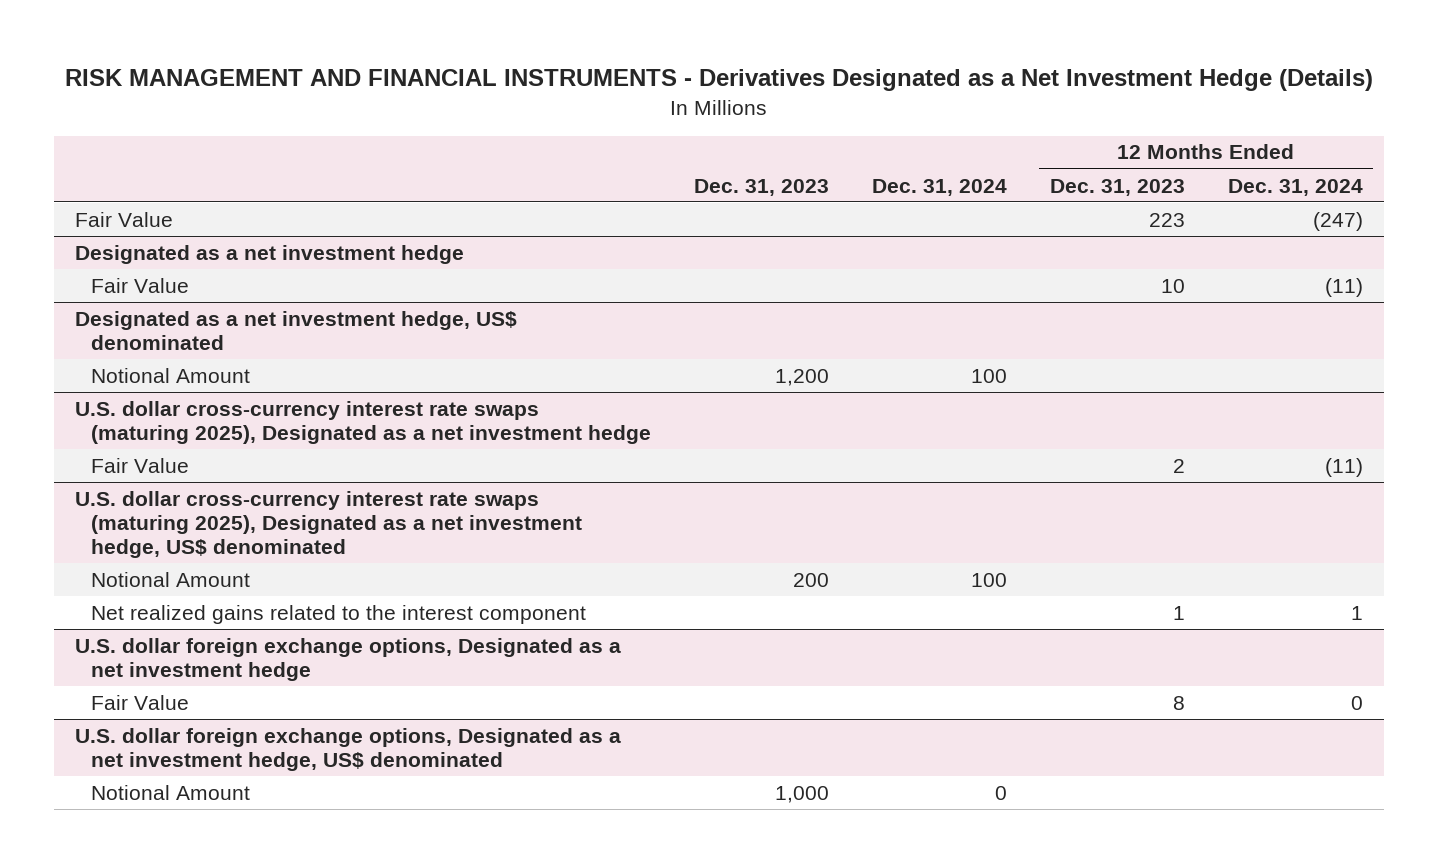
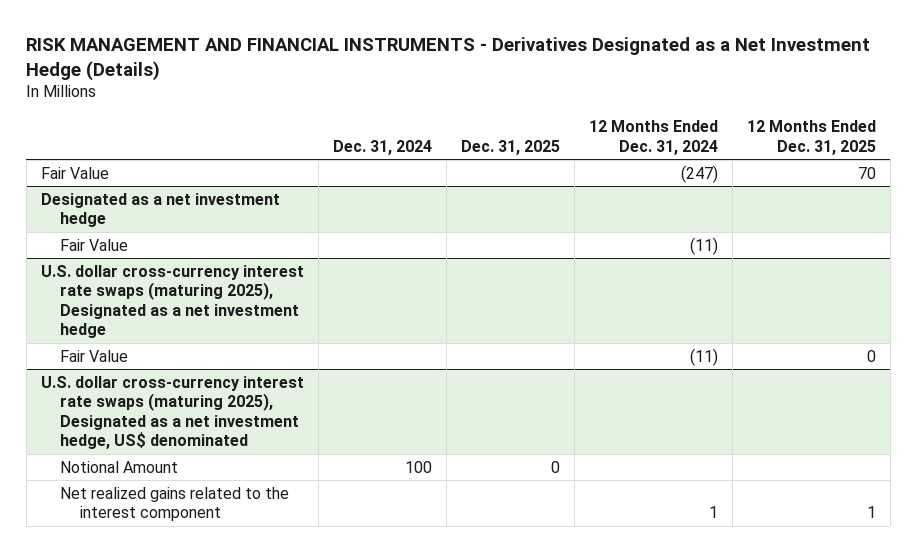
- | Dec. 31, 2023 | Dec. 31, 2024 | 12 Months Ended Dec. 31, 2023 | 12 Months Ended Dec. 31, 2024
+ | Dec. 31, 2024 | Dec. 31, 2025 | 12 Months Ended Dec. 31, 2024 | 12 Months Ended Dec. 31, 2025
- Designated as a net investment hedge, US$ denominated
- Notional Amount | 1,200 | 100 | |
- U.S. dollar foreign exchange options, Designated as a net investment hedge
- Fair Value | | | 8 | 0
- U.S. dollar foreign exchange options, Designated as a net investment hedge, US$ denominated
- Notional Amount | 1,000 | 0 | |

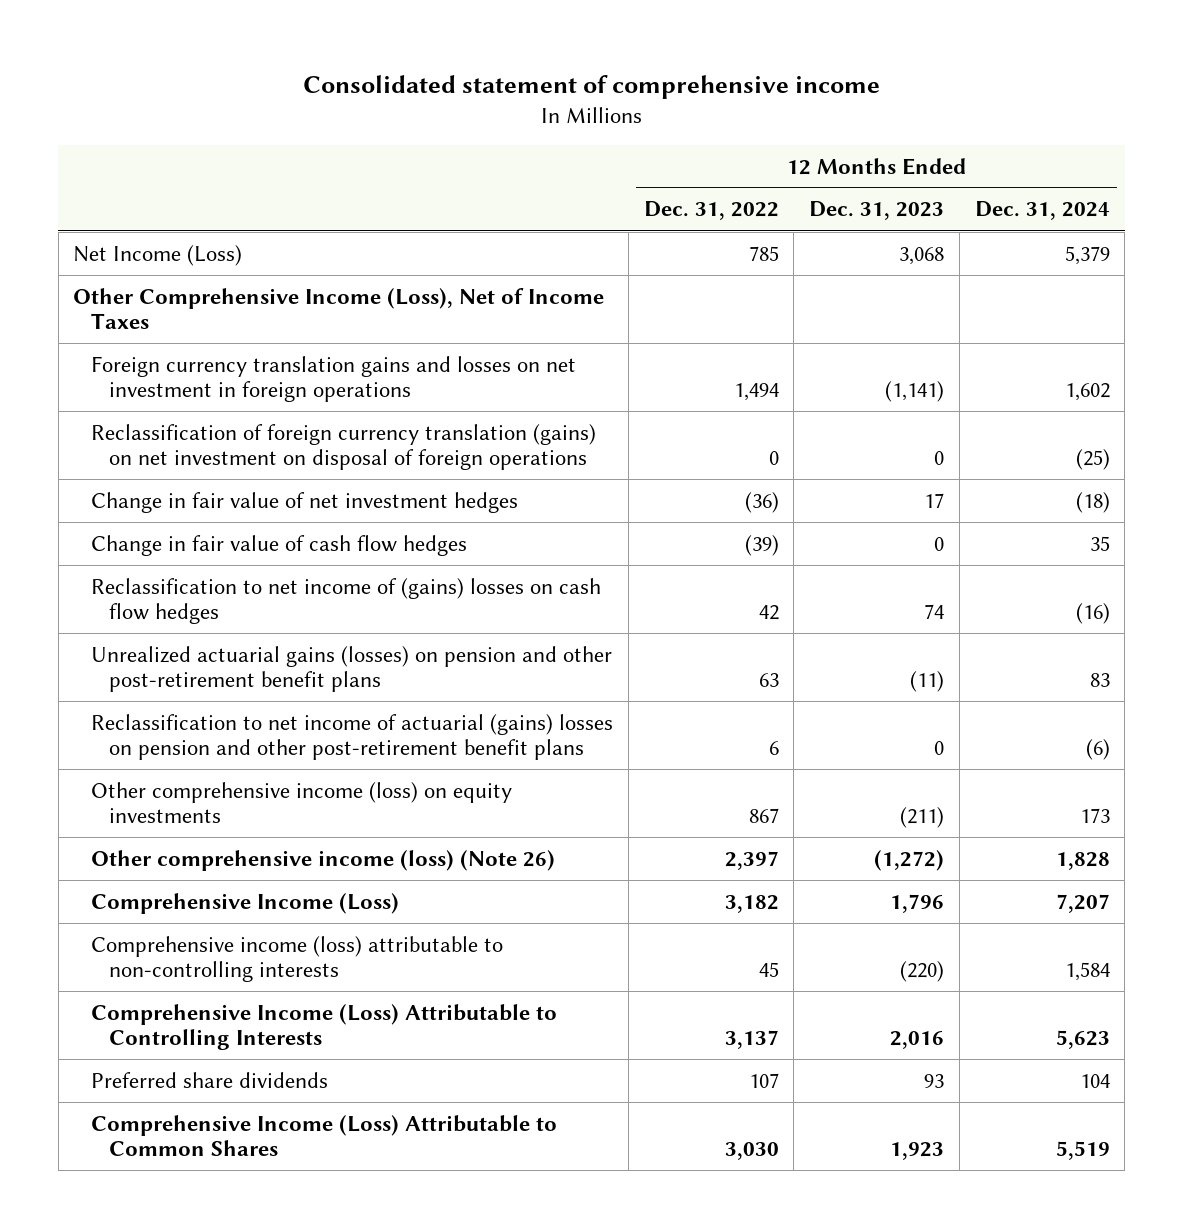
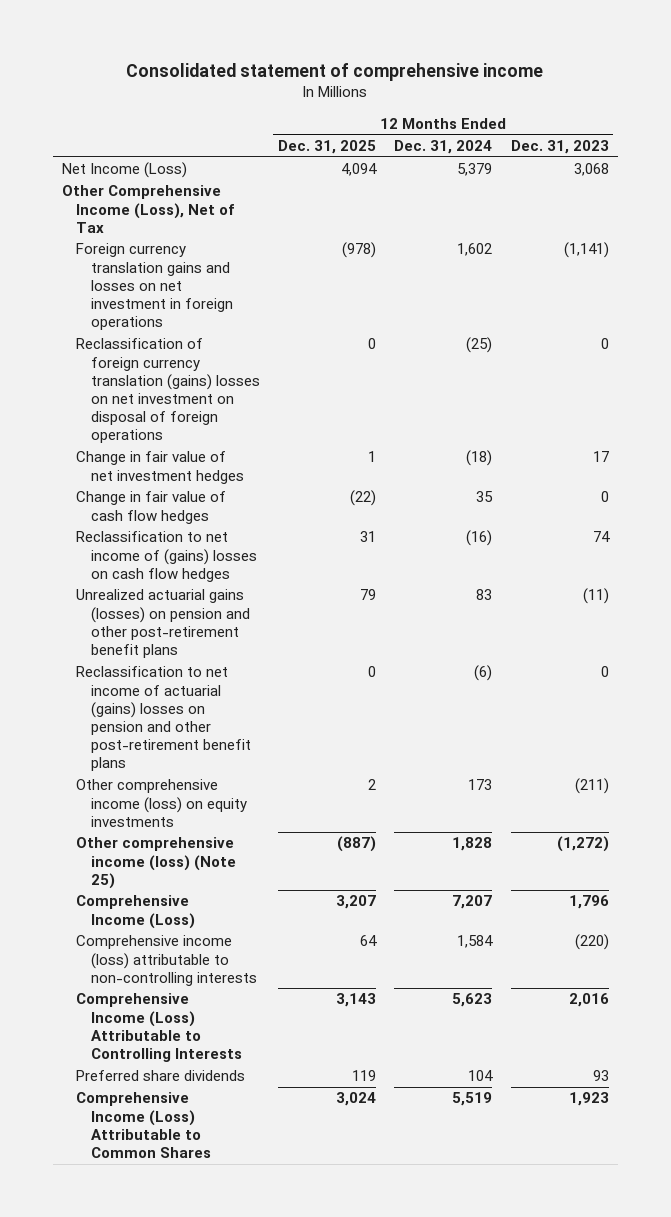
- | 12 Months Ended Dec. 31, 2022 | 12 Months Ended Dec. 31, 2023 | 12 Months Ended Dec. 31, 2024
+ | 12 Months Ended Dec. 31, 2025 | 12 Months Ended Dec. 31, 2024 | 12 Months Ended Dec. 31, 2023
- Other Comprehensive Income (Loss), Net of Income Taxes
+ Other Comprehensive Income (Loss), Net of Tax
- Reclassification of foreign currency translation (gains) on net investment on disposal of foreign operations | 0 | 0 | (25)
+ Reclassification of foreign currency translation (gains) losses on net investment on disposal of foreign operations | 0 | (25) | 0
- Other comprehensive income (loss) (Note 26) | 2,397 | (1,272) | 1,828
+ Other comprehensive income (loss) (Note 25) | (887) | 1,828 | (1,272)

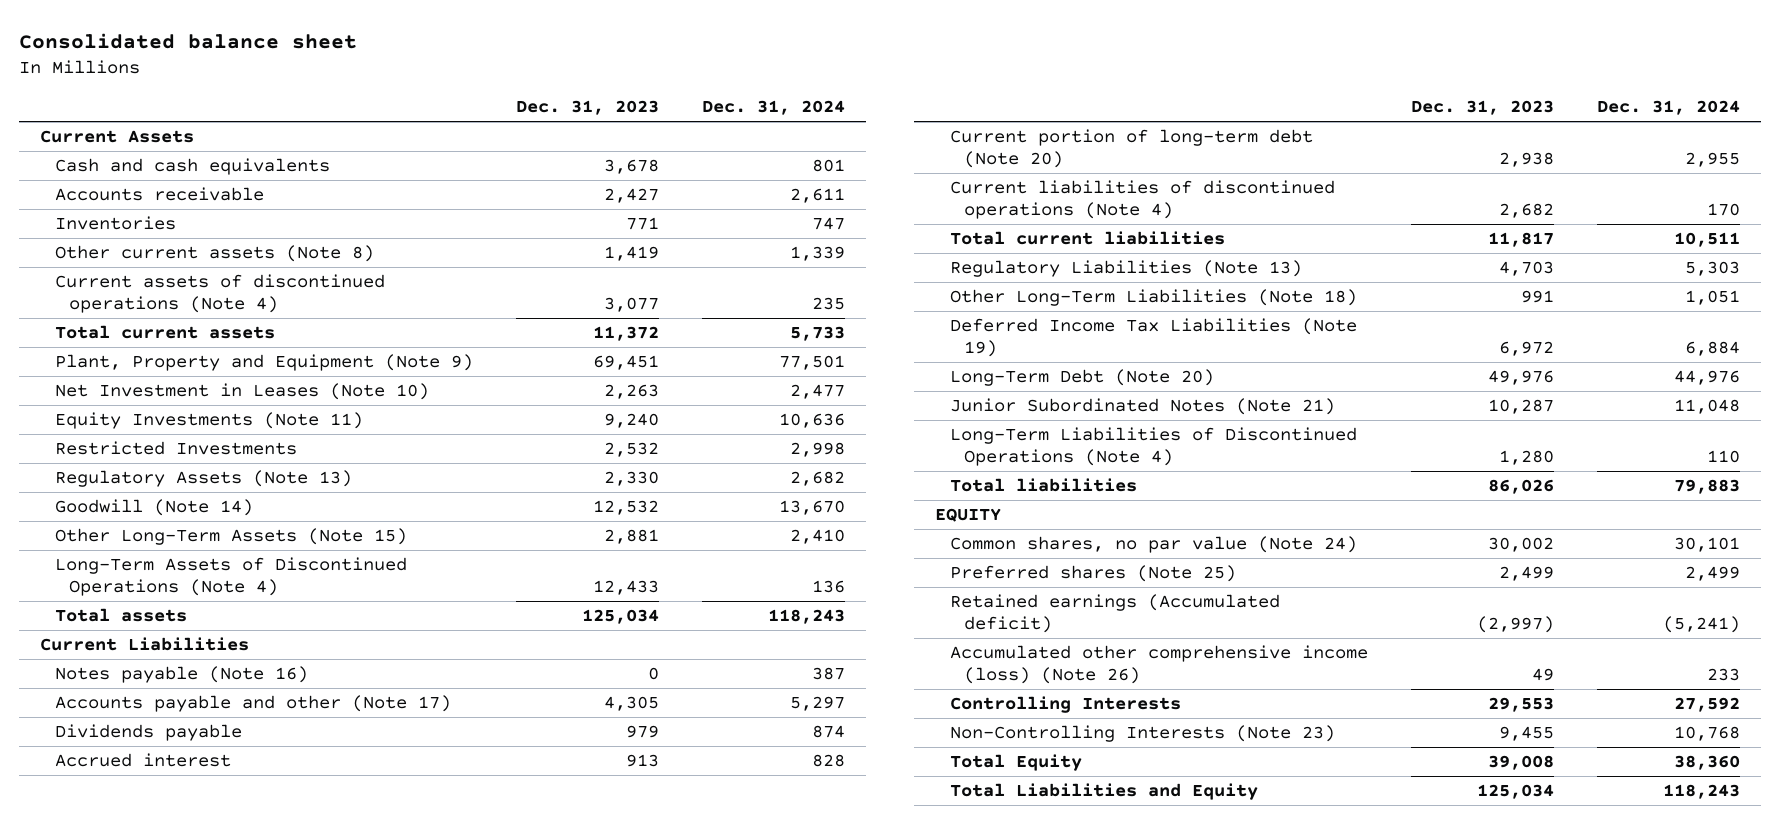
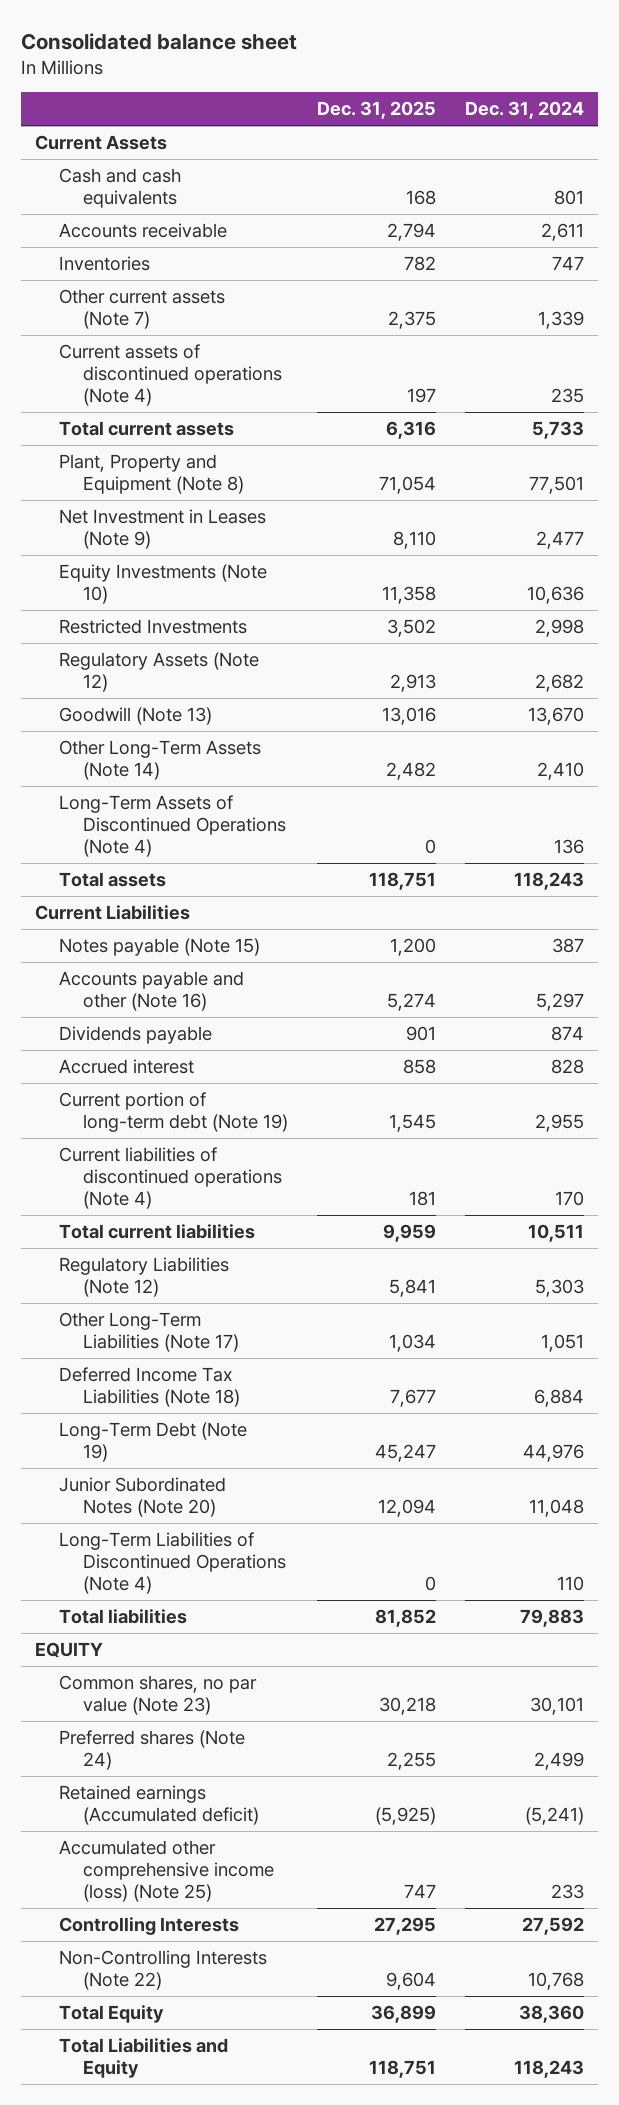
- | Dec. 31, 2023 | Dec. 31, 2024
+ | Dec. 31, 2025 | Dec. 31, 2024
- Other current assets (Note 8) | 1,419 | 1,339
+ Other current assets (Note 7) | 2,375 | 1,339
- Plant, Property and Equipment (Note 9) | 69,451 | 77,501
- Net Investment in Leases (Note 10) | 2,263 | 2,477
- Equity Investments (Note 11) | 9,240 | 10,636
+ Plant, Property and Equipment (Note 8) | 71,054 | 77,501
+ Net Investment in Leases (Note 9) | 8,110 | 2,477
+ Equity Investments (Note 10) | 11,358 | 10,636
- Regulatory Assets (Note 13) | 2,330 | 2,682
- Goodwill (Note 14) | 12,532 | 13,670
- Other Long-Term Assets (Note 15) | 2,881 | 2,410
+ Regulatory Assets (Note 12) | 2,913 | 2,682
+ Goodwill (Note 13) | 13,016 | 13,670
+ Other Long-Term Assets (Note 14) | 2,482 | 2,410
- Notes payable (Note 16) | 0 | 387
- Accounts payable and other (Note 17) | 4,305 | 5,297
+ Notes payable (Note 15) | 1,200 | 387
+ Accounts payable and other (Note 16) | 5,274 | 5,297
- Current portion of long-term debt (Note 20) | 2,938 | 2,955
+ Current portion of long-term debt (Note 19) | 1,545 | 2,955
- Regulatory Liabilities (Note 13) | 4,703 | 5,303
- Other Long-Term Liabilities (Note 18) | 991 | 1,051
- Deferred Income Tax Liabilities (Note 19) | 6,972 | 6,884
- Long-Term Debt (Note 20) | 49,976 | 44,976
- Junior Subordinated Notes (Note 21) | 10,287 | 11,048
+ Regulatory Liabilities (Note 12) | 5,841 | 5,303
+ Other Long-Term Liabilities (Note 17) | 1,034 | 1,051
+ Deferred Income Tax Liabilities (Note 18) | 7,677 | 6,884
+ Long-Term Debt (Note 19) | 45,247 | 44,976
+ Junior Subordinated Notes (Note 20) | 12,094 | 11,048
- Common shares, no par value (Note 24) | 30,002 | 30,101
- Preferred shares (Note 25) | 2,499 | 2,499
+ Common shares, no par value (Note 23) | 30,218 | 30,101
+ Preferred shares (Note 24) | 2,255 | 2,499
- Accumulated other comprehensive income (loss) (Note 26) | 49 | 233
+ Accumulated other comprehensive income (loss) (Note 25) | 747 | 233
- Non-Controlling Interests (Note 23) | 9,455 | 10,768
+ Non-Controlling Interests (Note 22) | 9,604 | 10,768

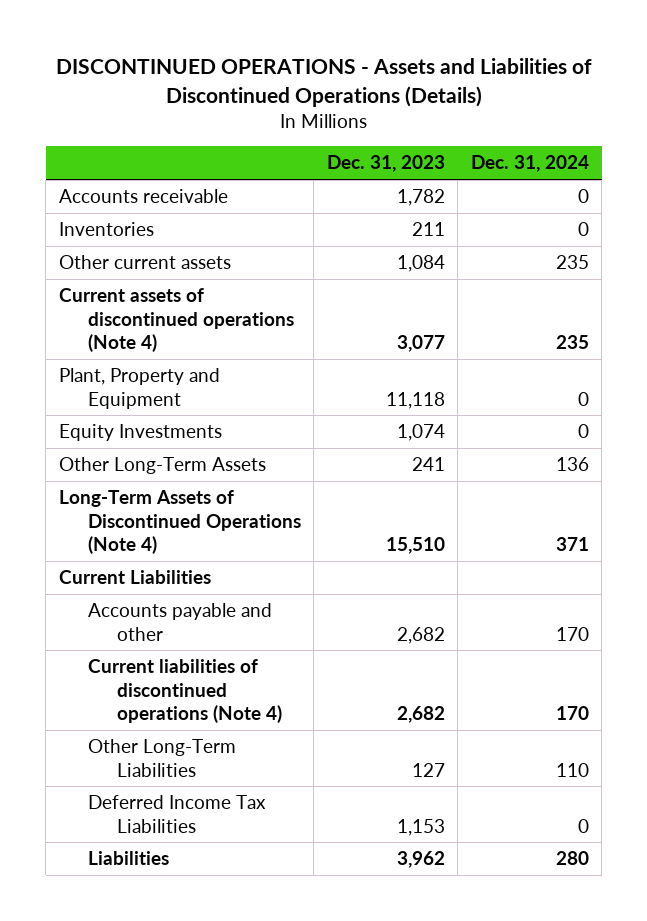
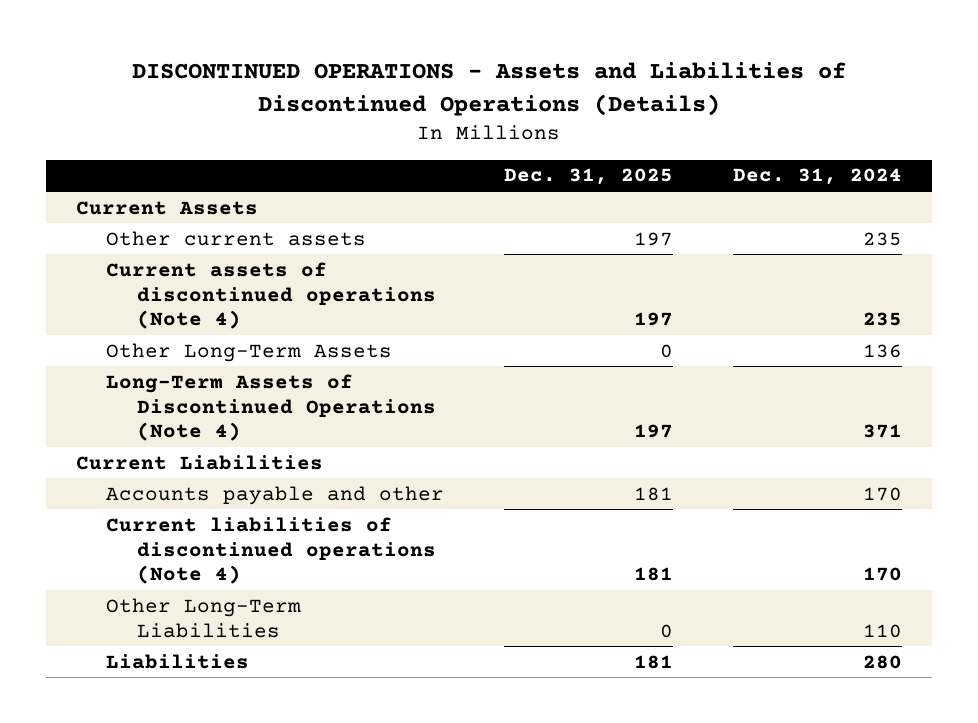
- | Dec. 31, 2023 | Dec. 31, 2024
+ | Dec. 31, 2025 | Dec. 31, 2024
- Accounts receivable | 1,782 | 0
- Inventories | 211 | 0
+ Current Assets
- Plant, Property and Equipment | 11,118 | 0
- Equity Investments | 1,074 | 0
- Deferred Income Tax Liabilities | 1,153 | 0

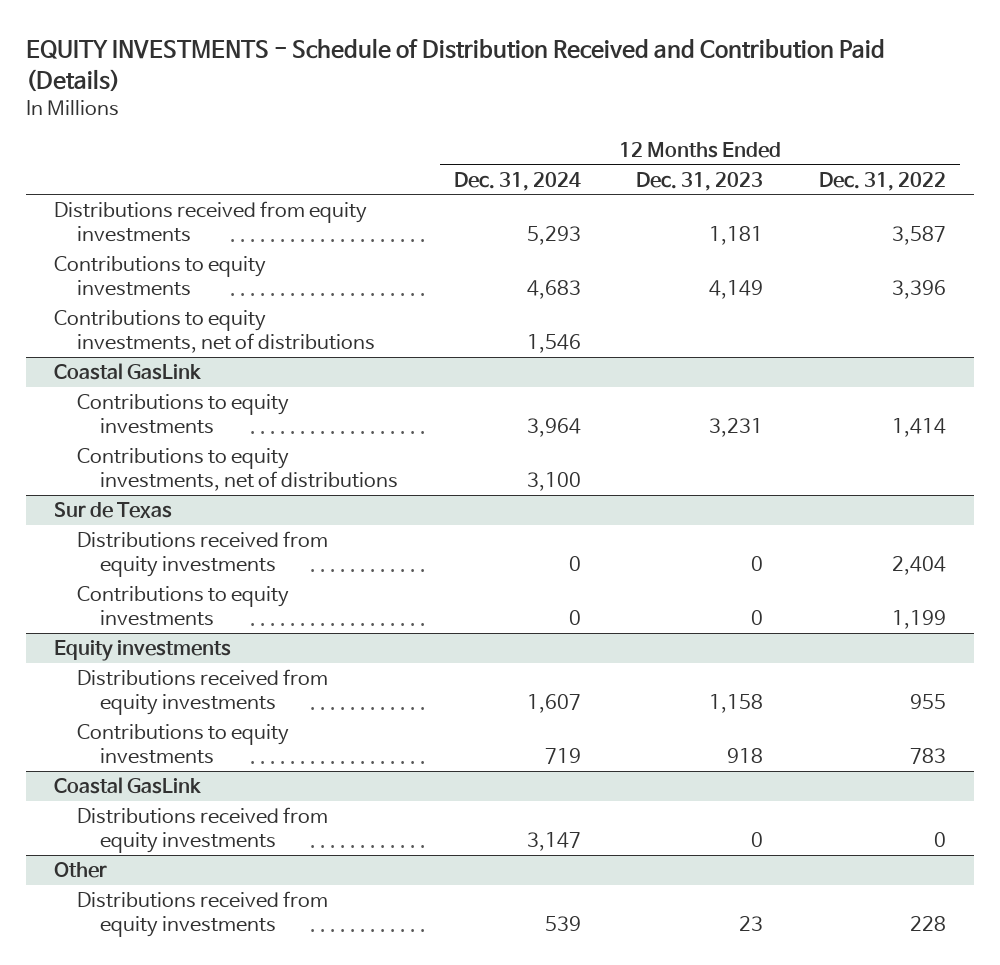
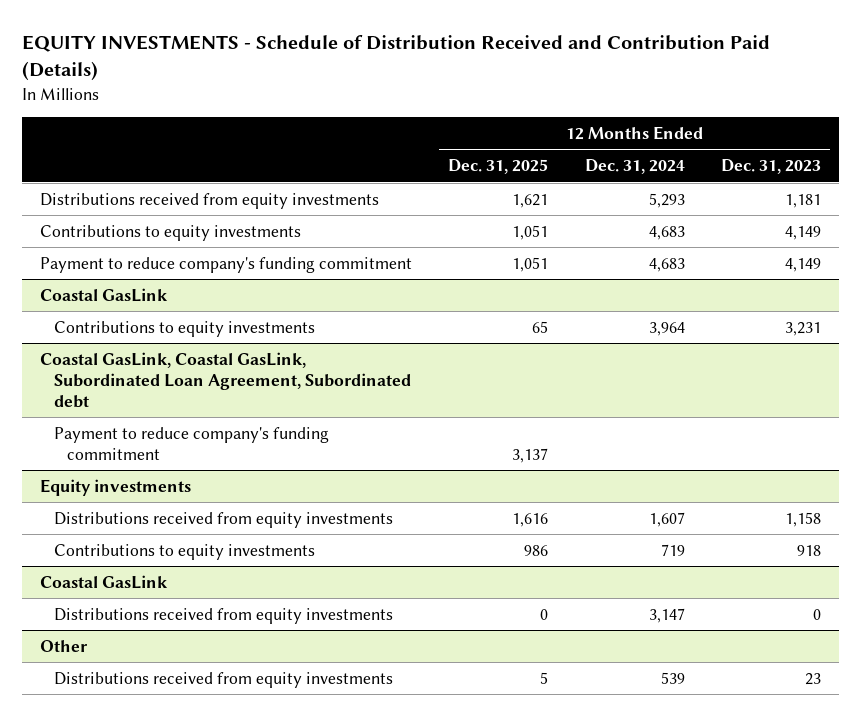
- | 12 Months Ended Dec. 31, 2024 | 12 Months Ended Dec. 31, 2023 | 12 Months Ended Dec. 31, 2022
+ | 12 Months Ended Dec. 31, 2025 | 12 Months Ended Dec. 31, 2024 | 12 Months Ended Dec. 31, 2023
- Contributions to equity investments, net of distributions | 1,546 | |
+ Payment to reduce company's funding commitment | 1,051 | 4,683 | 4,149
@ Coastal GasLink
- Contributions to equity investments, net of distributions | 3,100 | |
- Sur de Texas
- Distributions received from equity investments | 0 | 0 | 2,404
- Contributions to equity investments | 0 | 0 | 1,199
+ Coastal GasLink, Coastal GasLink, Subordinated Loan Agreement, Subordinated debt
+ Payment to reduce company's funding commitment | 3,137 | |

